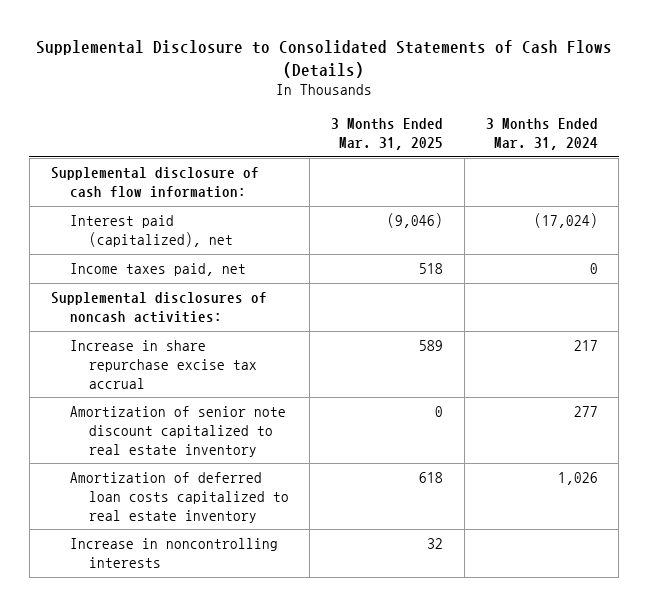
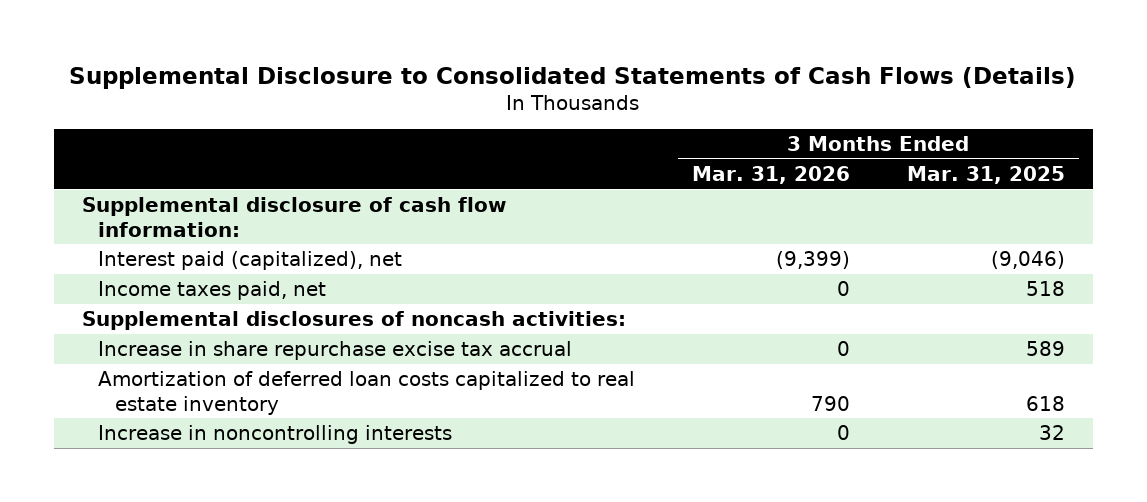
- | 3 Months Ended Mar. 31, 2025 | 3 Months Ended Mar. 31, 2024
+ | 3 Months Ended Mar. 31, 2026 | 3 Months Ended Mar. 31, 2025
- Amortization of senior note discount capitalized to real estate inventory | 0 | 277

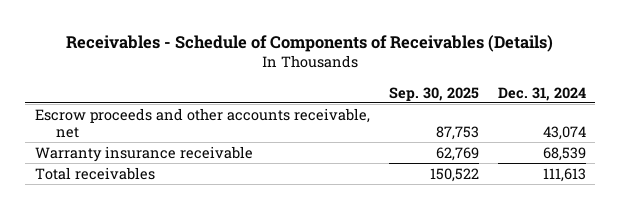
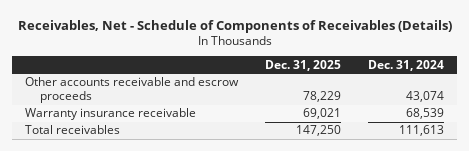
- Receivables - Schedule of Components of Receivables (Details)
+ Receivables, Net - Schedule of Components of Receivables (Details)
- | Sep. 30, 2025 | Dec. 31, 2024
+ | Dec. 31, 2025 | Dec. 31, 2024
- Escrow proceeds and other accounts receivable, net | 87,753 | 43,074
+ Other accounts receivable and escrow proceeds | 78,229 | 43,074

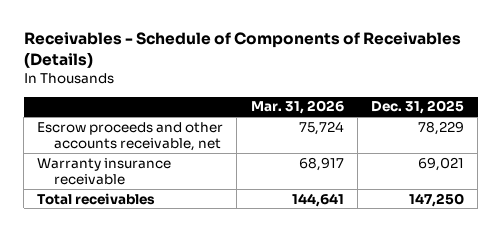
- Receivables, Net - Schedule of Components of Receivables (Details)
+ Receivables - Schedule of Components of Receivables (Details)
- | Dec. 31, 2025 | Dec. 31, 2024
+ | Mar. 31, 2026 | Dec. 31, 2025
- Other accounts receivable and escrow proceeds | 78,229 | 43,074
+ Escrow proceeds and other accounts receivable, net | 75,724 | 78,229

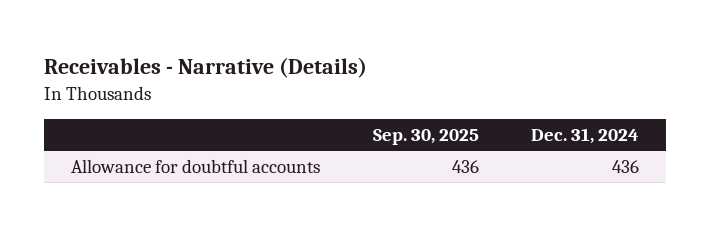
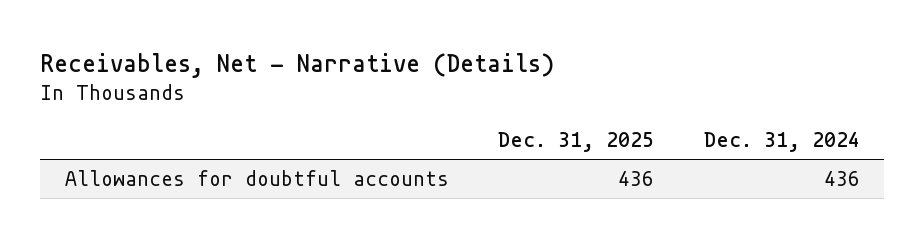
- Receivables - Narrative (Details)
+ Receivables, Net - Narrative (Details)
- | Sep. 30, 2025 | Dec. 31, 2024
+ | Dec. 31, 2025 | Dec. 31, 2024
- Allowance for doubtful accounts | 436 | 436
+ Allowances for doubtful accounts | 436 | 436

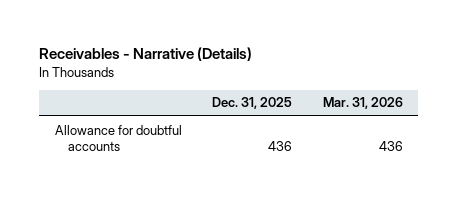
- Receivables, Net - Narrative (Details)
+ Receivables - Narrative (Details)
- | Dec. 31, 2025 | Dec. 31, 2024
+ | Dec. 31, 2025 | Mar. 31, 2026
- Allowances for doubtful accounts | 436 | 436
+ Allowance for doubtful accounts | 436 | 436

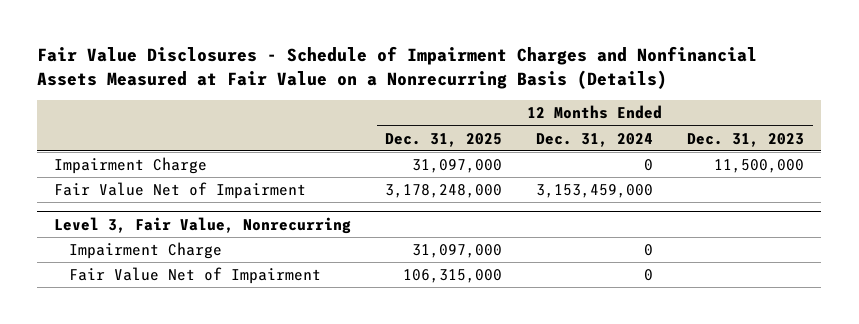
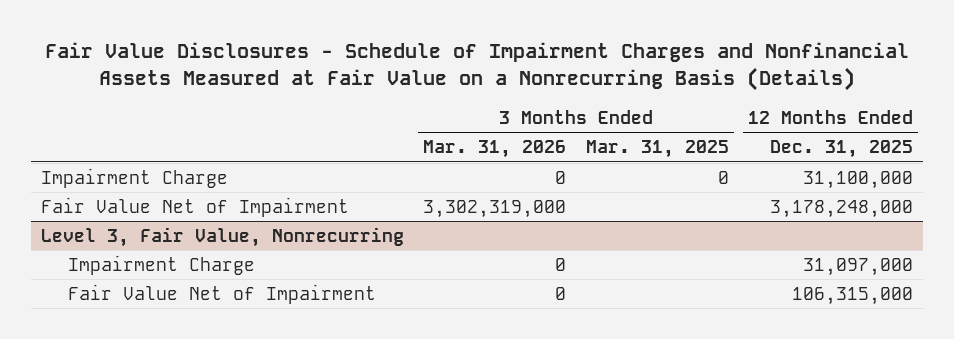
- | 12 Months Ended Dec. 31, 2025 | 12 Months Ended Dec. 31, 2024 | 12 Months Ended Dec. 31, 2023
+ | 3 Months Ended Mar. 31, 2026 | 3 Months Ended Mar. 31, 2025 | 12 Months Ended Dec. 31, 2025
- Impairment Charge | 31,097,000 | 0 | 11,500,000
+ Impairment Charge | 0 | 0 | 31,100,000

